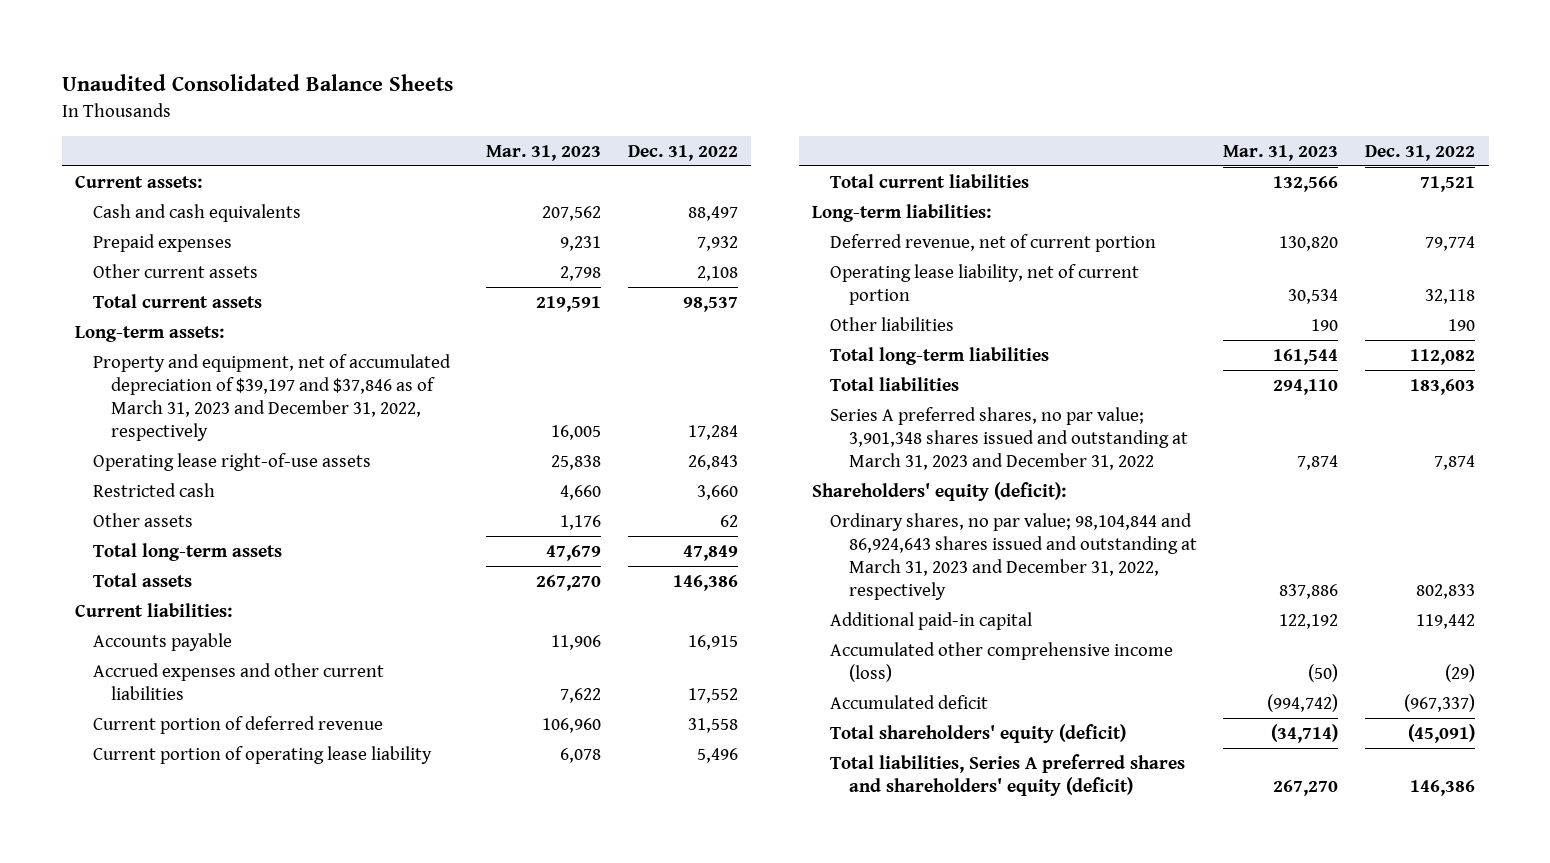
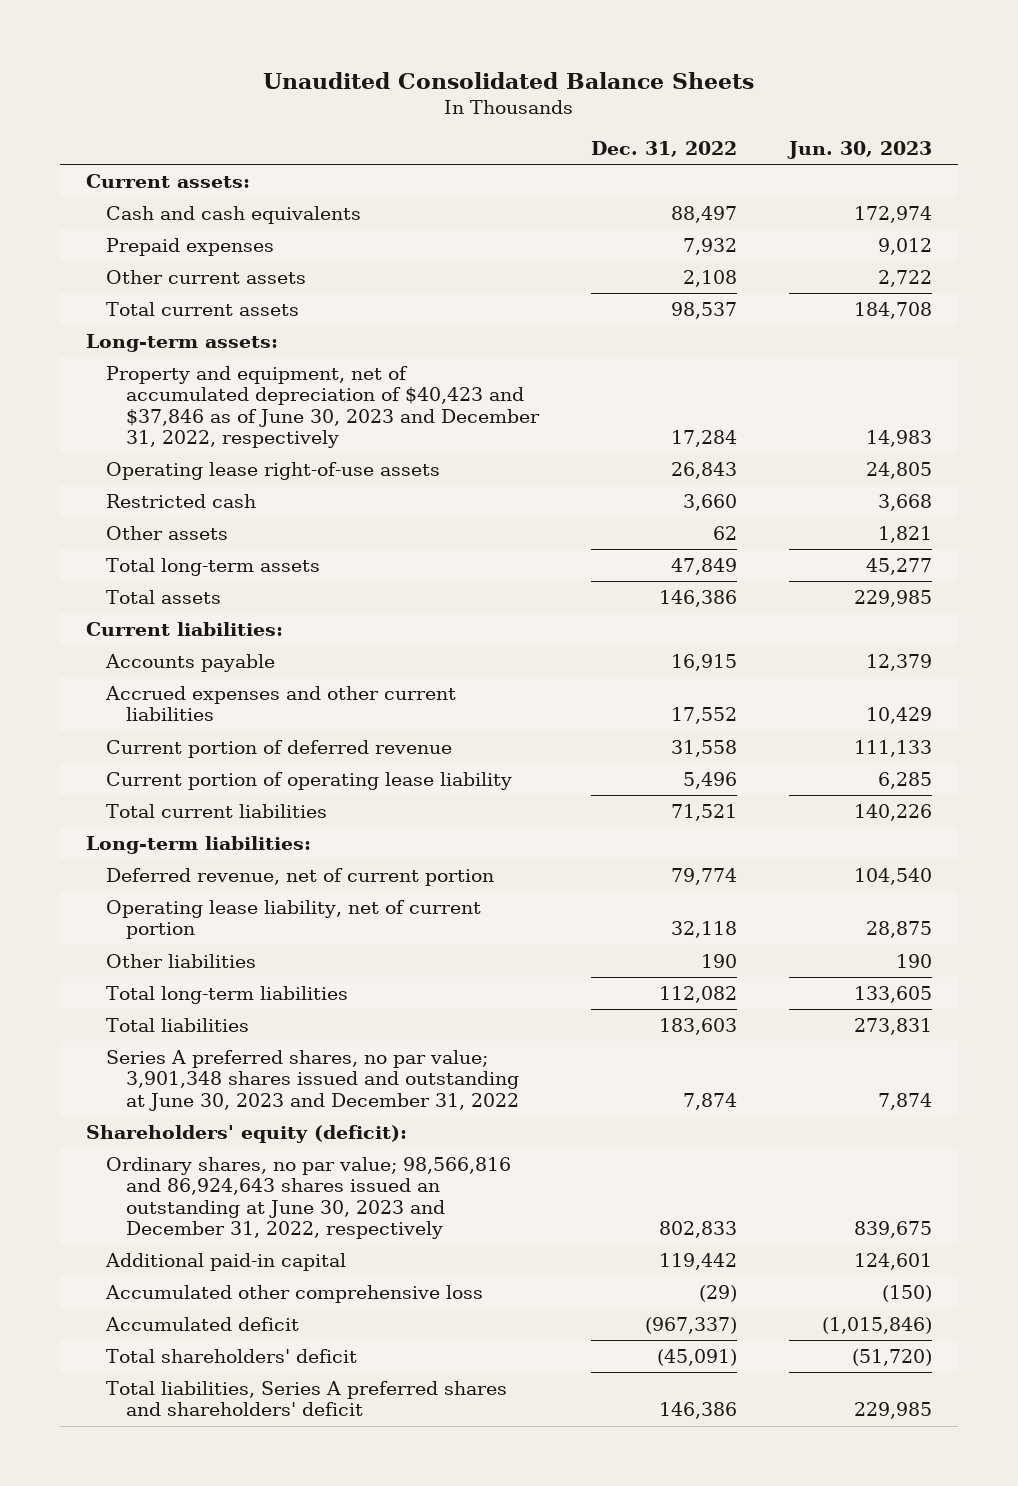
- | Mar. 31, 2023 | Dec. 31, 2022
+ | Dec. 31, 2022 | Jun. 30, 2023
- Property and equipment, net of accumulated depreciation of $39,197 and $37,846 as of March 31, 2023 and December 31, 2022, respectively | 16,005 | 17,284
+ Property and equipment, net of accumulated depreciation of $40,423 and $37,846 as of June 30, 2023 and December 31, 2022, respectively | 17,284 | 14,983
- Series A preferred shares, no par value; 3,901,348 shares issued and outstanding at March 31, 2023 and December 31, 2022 | 7,874 | 7,874
+ Series A preferred shares, no par value; 3,901,348 shares issued and outstanding at June 30, 2023 and December 31, 2022 | 7,874 | 7,874
- Ordinary shares, no par value; 98,104,844 and 86,924,643 shares issued and outstanding at March 31, 2023 and December 31, 2022, respectively | 837,886 | 802,833
+ Ordinary shares, no par value; 98,566,816 and 86,924,643 shares issued an outstanding at June 30, 2023 and December 31, 2022, respectively | 802,833 | 839,675
- Accumulated other comprehensive income (loss) | (50) | (29)
+ Accumulated other comprehensive loss | (29) | (150)
- Total shareholders' equity (deficit) | (34,714) | (45,091)
- Total liabilities, Series A preferred shares and shareholders' equity (deficit) | 267,270 | 146,386
+ Total shareholders' deficit | (45,091) | (51,720)
+ Total liabilities, Series A preferred shares and shareholders' deficit | 146,386 | 229,985

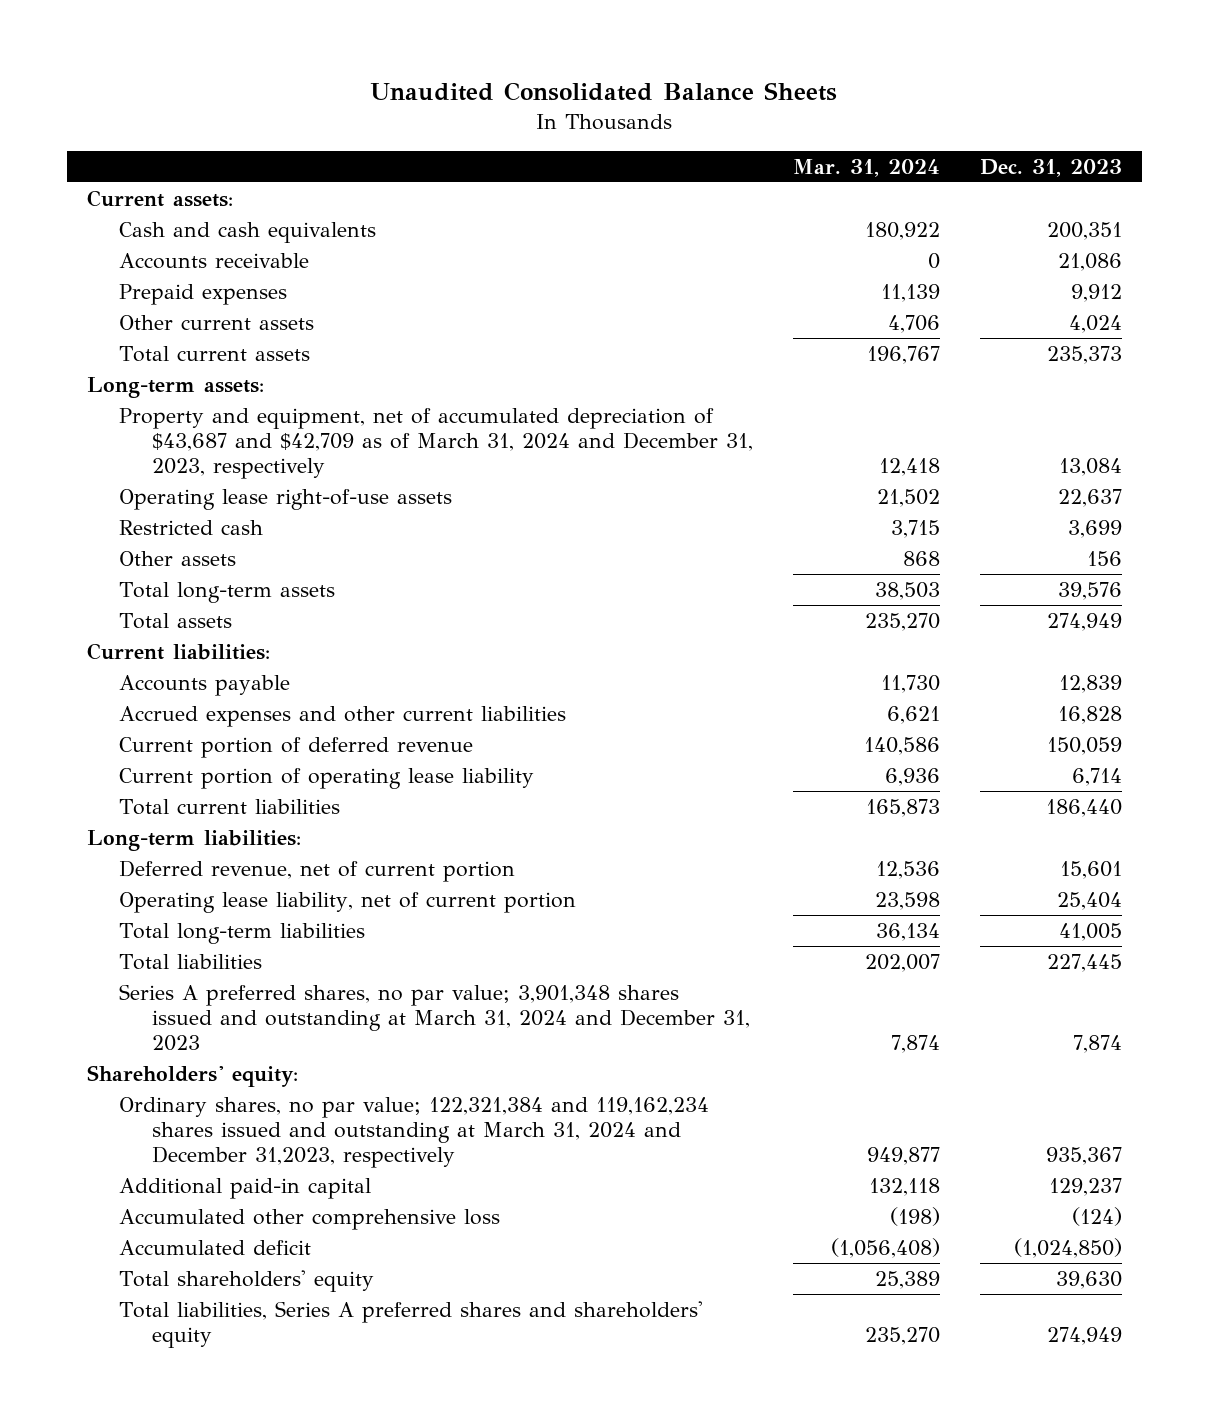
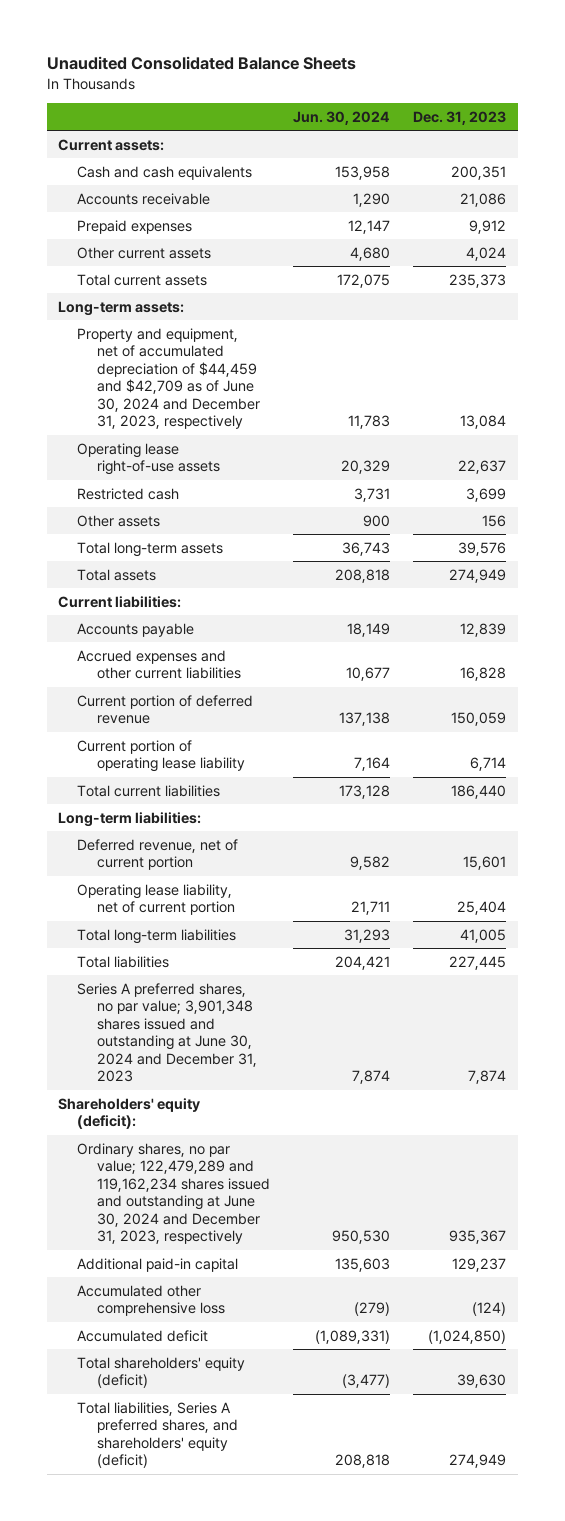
- | Mar. 31, 2024 | Dec. 31, 2023
+ | Jun. 30, 2024 | Dec. 31, 2023
- Property and equipment, net of accumulated depreciation of $43,687 and $42,709 as of March 31, 2024 and December 31, 2023, respectively | 12,418 | 13,084
+ Property and equipment, net of accumulated depreciation of $44,459 and $42,709 as of June 30, 2024 and December 31, 2023, respectively | 11,783 | 13,084
- Series A preferred shares, no par value; 3,901,348 shares issued and outstanding at March 31, 2024 and December 31, 2023 | 7,874 | 7,874
- Shareholders' equity:
- Ordinary shares, no par value; 122,321,384 and 119,162,234 shares issued and outstanding at March 31, 2024 and December 31,2023, respectively | 949,877 | 935,367
+ Series A preferred shares, no par value; 3,901,348 shares issued and outstanding at June 30, 2024 and December 31, 2023 | 7,874 | 7,874
+ Shareholders' equity (deficit):
+ Ordinary shares, no par value; 122,479,289 and 119,162,234 shares issued and outstanding at June 30, 2024 and December 31, 2023, respectively | 950,530 | 935,367
- Total shareholders' equity | 25,389 | 39,630
- Total liabilities, Series A preferred shares and shareholders' equity | 235,270 | 274,949
+ Total shareholders' equity (deficit) | (3,477) | 39,630
+ Total liabilities, Series A preferred shares, and shareholders' equity (deficit) | 208,818 | 274,949

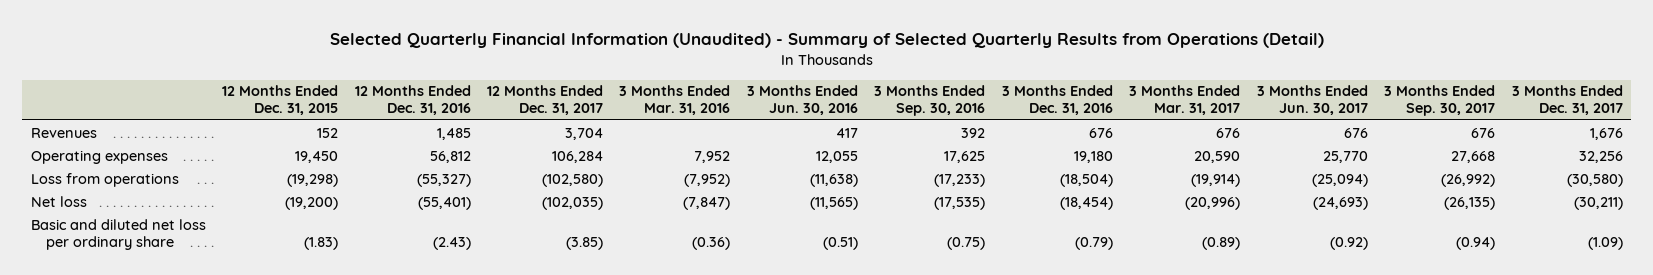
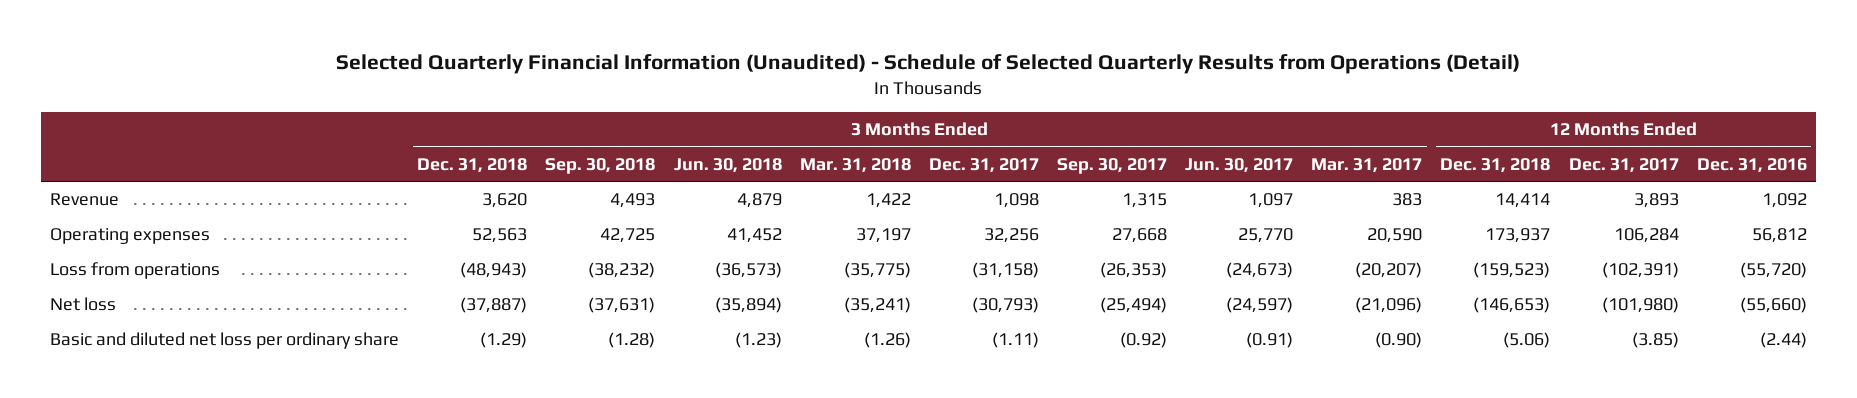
- Selected Quarterly Financial Information (Unaudited) - Summary of Selected Quarterly Results from Operations (Detail)
+ Selected Quarterly Financial Information (Unaudited) - Schedule of Selected Quarterly Results from Operations (Detail)
- | 12 Months Ended Dec. 31, 2015 | 12 Months Ended Dec. 31, 2016 | 12 Months Ended Dec. 31, 2017 | 3 Months Ended Mar. 31, 2016 | 3 Months Ended Jun. 30, 2016 | 3 Months Ended Sep. 30, 2016 | 3 Months Ended Dec. 31, 2016 | 3 Months Ended Mar. 31, 2017 | 3 Months Ended Jun. 30, 2017 | 3 Months Ended Sep. 30, 2017 | 3 Months Ended Dec. 31, 2017
+ | 3 Months Ended Dec. 31, 2018 | 3 Months Ended Sep. 30, 2018 | 3 Months Ended Jun. 30, 2018 | 3 Months Ended Mar. 31, 2018 | 3 Months Ended Dec. 31, 2017 | 3 Months Ended Sep. 30, 2017 | 3 Months Ended Jun. 30, 2017 | 3 Months Ended Mar. 31, 2017 | 12 Months Ended Dec. 31, 2018 | 12 Months Ended Dec. 31, 2017 | 12 Months Ended Dec. 31, 2016
- Revenues | 152 | 1,485 | 3,704 | | 417 | 392 | 676 | 676 | 676 | 676 | 1,676
+ Revenue | 3,620 | 4,493 | 4,879 | 1,422 | 1,098 | 1,315 | 1,097 | 383 | 14,414 | 3,893 | 1,092
- Loss from operations | (19,298) | (55,327) | (102,580) | (7,952) | (11,638) | (17,233) | (18,504) | (19,914) | (25,094) | (26,992) | (30,580)
- Net loss | (19,200) | (55,401) | (102,035) | (7,847) | (11,565) | (17,535) | (18,454) | (20,996) | (24,693) | (26,135) | (30,211)
- Basic and diluted net loss per ordinary share | (1.83) | (2.43) | (3.85) | (0.36) | (0.51) | (0.75) | (0.79) | (0.89) | (0.92) | (0.94) | (1.09)
+ Loss from operations | (48,943) | (38,232) | (36,573) | (35,775) | (31,158) | (26,353) | (24,673) | (20,207) | (159,523) | (102,391) | (55,720)
+ Net loss | (37,887) | (37,631) | (35,894) | (35,241) | (30,793) | (25,494) | (24,597) | (21,096) | (146,653) | (101,980) | (55,660)
+ Basic and diluted net loss per ordinary share | (1.29) | (1.28) | (1.23) | (1.26) | (1.11) | (0.92) | (0.91) | (0.90) | (5.06) | (3.85) | (2.44)

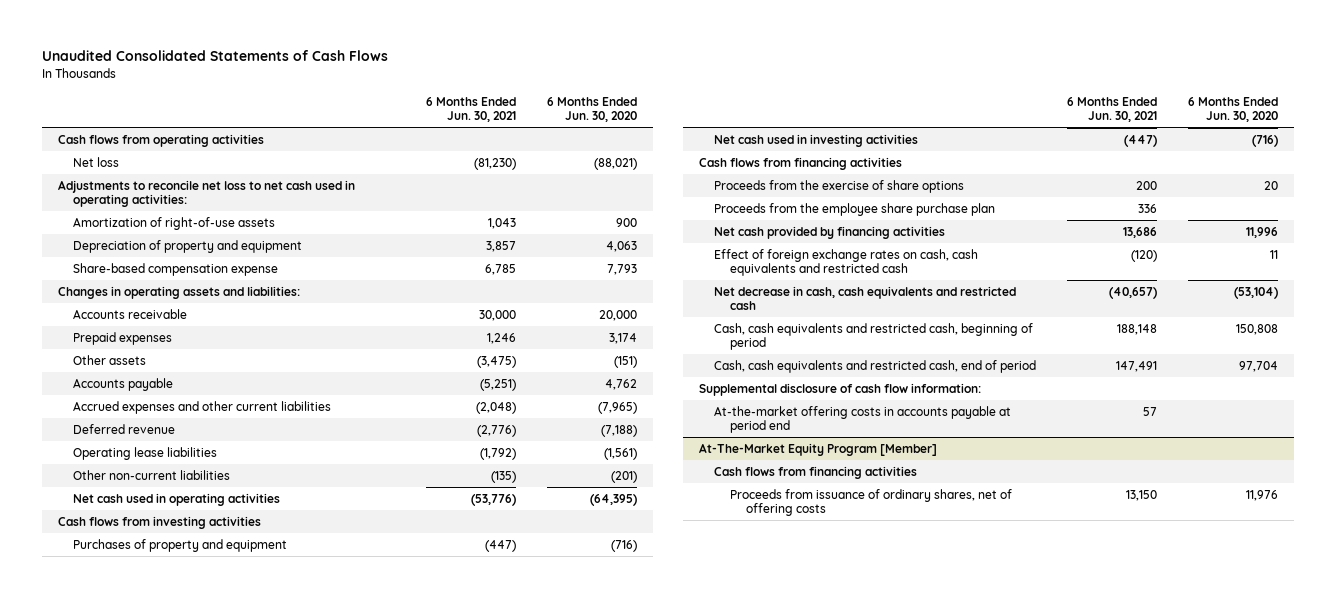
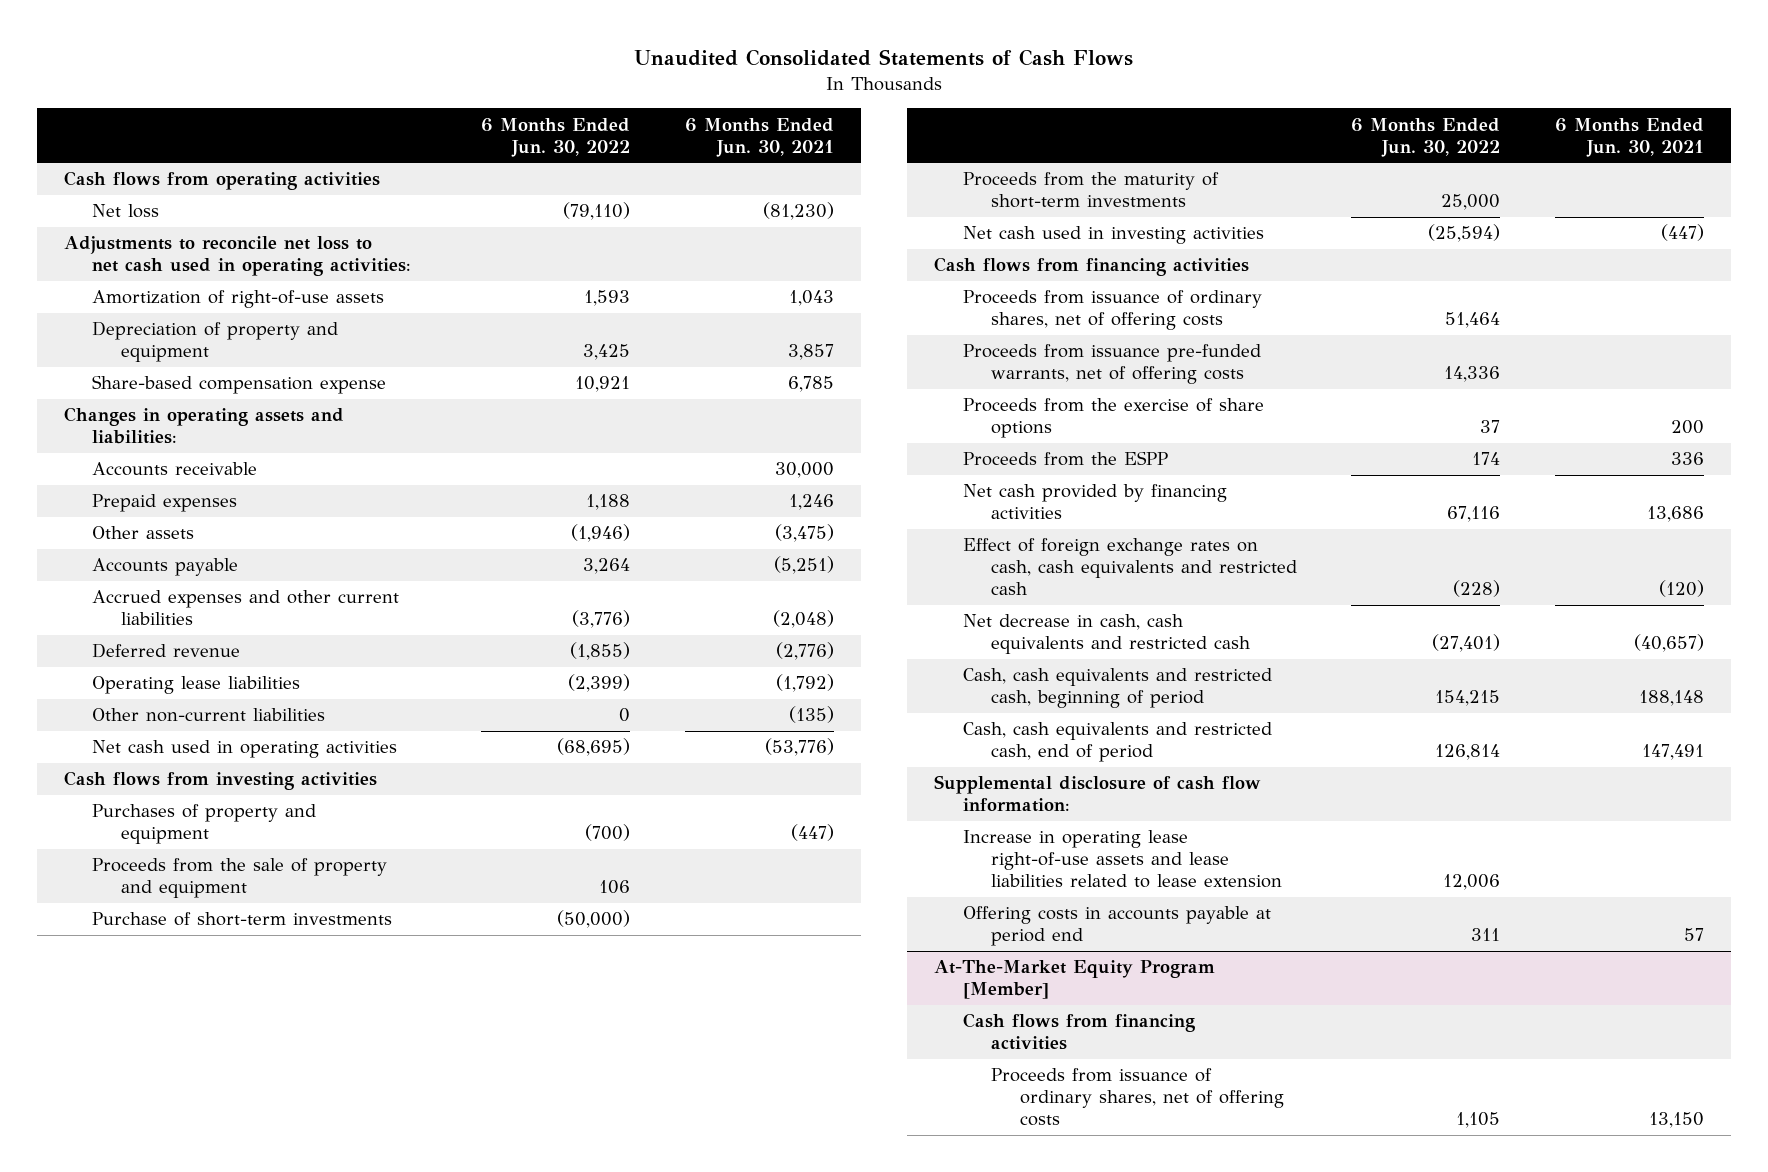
- | 6 Months Ended Jun. 30, 2021 | 6 Months Ended Jun. 30, 2020
+ | 6 Months Ended Jun. 30, 2022 | 6 Months Ended Jun. 30, 2021
+ Proceeds from the sale of property and equipment | 106 |
+ Purchase of short-term investments | (50,000) |
+ Proceeds from the maturity of short-term investments | 25,000 |
+ Proceeds from issuance of ordinary shares, net of offering costs | 51,464 |
+ Proceeds from issuance pre-funded warrants, net of offering costs | 14,336 |
- Proceeds from the employee share purchase plan | 336 |
+ Proceeds from the ESPP | 174 | 336
- At-the-market offering costs in accounts payable at period end | 57 |
+ Increase in operating lease right-of-use assets and lease liabilities related to lease extension | 12,006 |
+ Offering costs in accounts payable at period end | 311 | 57

